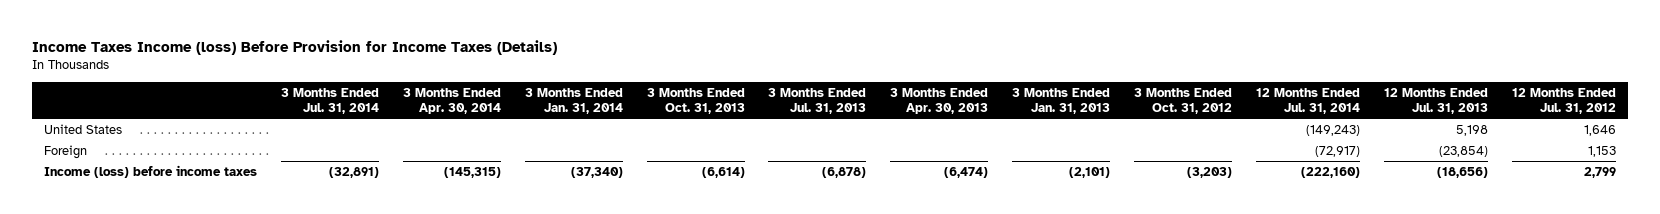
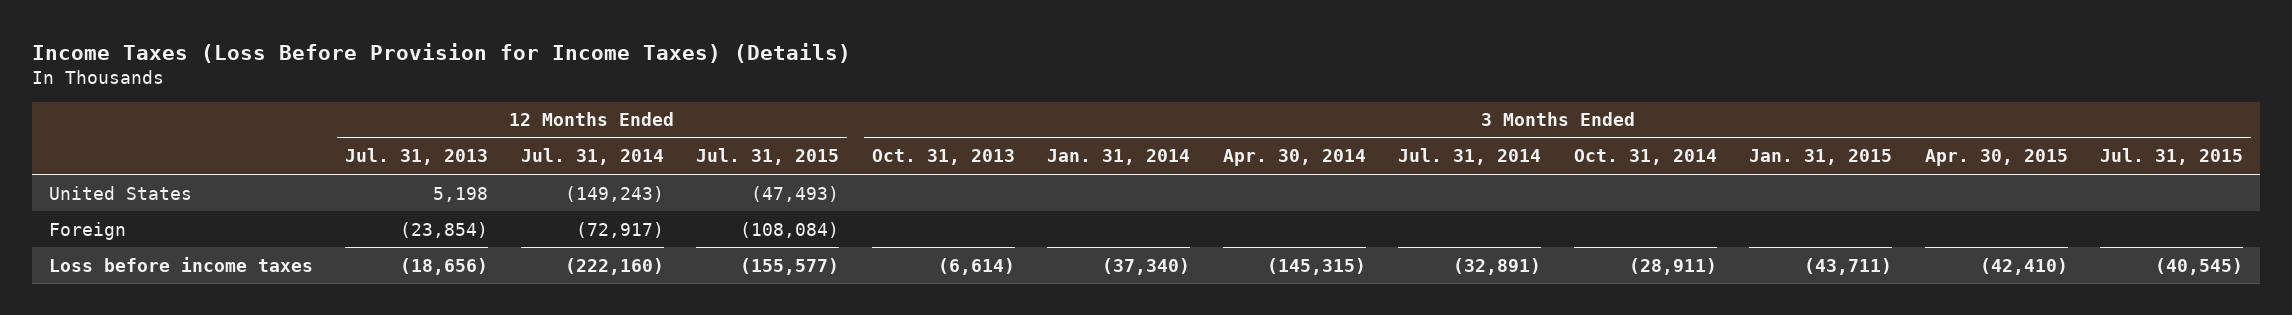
- Income Taxes Income (loss) Before Provision for Income Taxes (Details)
+ Income Taxes (Loss Before Provision for Income Taxes) (Details)
- | 3 Months Ended Jul. 31, 2014 | 3 Months Ended Apr. 30, 2014 | 3 Months Ended Jan. 31, 2014 | 3 Months Ended Oct. 31, 2013 | 3 Months Ended Jul. 31, 2013 | 3 Months Ended Apr. 30, 2013 | 3 Months Ended Jan. 31, 2013 | 3 Months Ended Oct. 31, 2012 | 12 Months Ended Jul. 31, 2014 | 12 Months Ended Jul. 31, 2013 | 12 Months Ended Jul. 31, 2012
+ | 12 Months Ended Jul. 31, 2013 | 12 Months Ended Jul. 31, 2014 | 12 Months Ended Jul. 31, 2015 | 3 Months Ended Oct. 31, 2013 | 3 Months Ended Jan. 31, 2014 | 3 Months Ended Apr. 30, 2014 | 3 Months Ended Jul. 31, 2014 | 3 Months Ended Oct. 31, 2014 | 3 Months Ended Jan. 31, 2015 | 3 Months Ended Apr. 30, 2015 | 3 Months Ended Jul. 31, 2015
- Income (loss) before income taxes | (32,891) | (145,315) | (37,340) | (6,614) | (6,878) | (6,474) | (2,101) | (3,203) | (222,160) | (18,656) | 2,799
+ Loss before income taxes | (18,656) | (222,160) | (155,577) | (6,614) | (37,340) | (145,315) | (32,891) | (28,911) | (43,711) | (42,410) | (40,545)

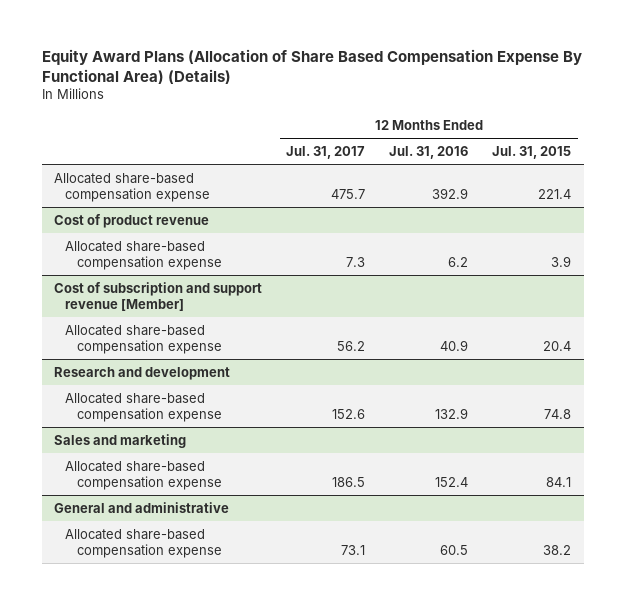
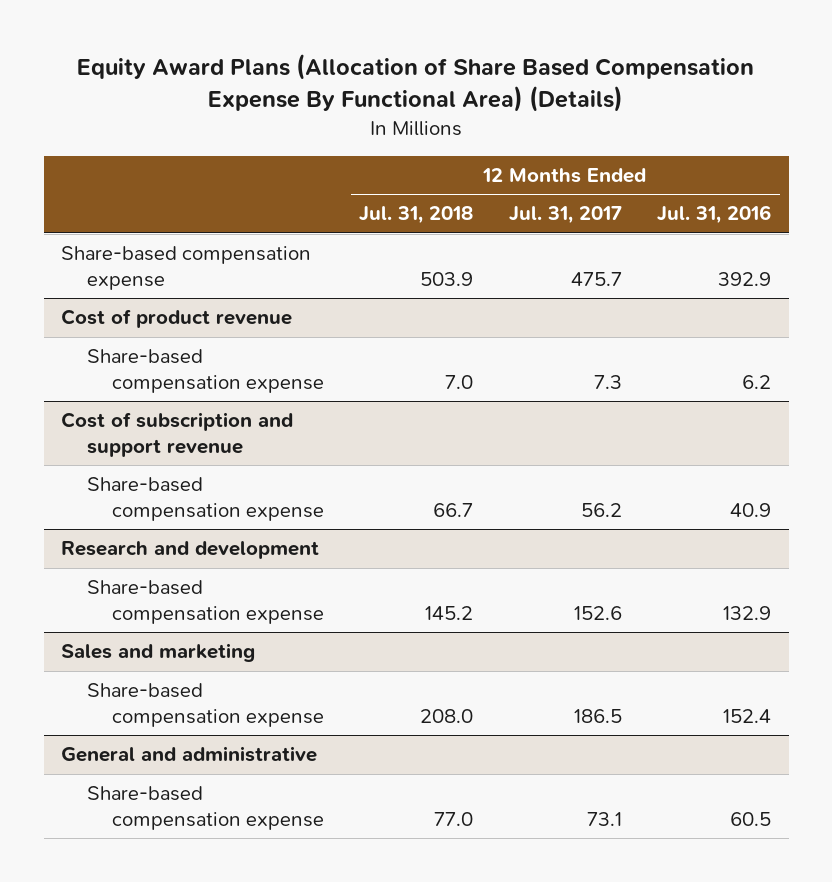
- | 12 Months Ended Jul. 31, 2017 | 12 Months Ended Jul. 31, 2016 | 12 Months Ended Jul. 31, 2015
+ | 12 Months Ended Jul. 31, 2018 | 12 Months Ended Jul. 31, 2017 | 12 Months Ended Jul. 31, 2016
- Allocated share-based compensation expense | 475.7 | 392.9 | 221.4
+ Share-based compensation expense | 503.9 | 475.7 | 392.9
@ Cost of product revenue
- Allocated share-based compensation expense | 7.3 | 6.2 | 3.9
- Cost of subscription and support revenue [Member]
- Allocated share-based compensation expense | 56.2 | 40.9 | 20.4
@ Cost of product revenue
+ Share-based compensation expense | 7.0 | 7.3 | 6.2
+ Cost of subscription and support revenue
+ Share-based compensation expense | 66.7 | 56.2 | 40.9
@ Research and development
- Allocated share-based compensation expense | 152.6 | 132.9 | 74.8
+ Share-based compensation expense | 145.2 | 152.6 | 132.9
@ Sales and marketing
- Allocated share-based compensation expense | 186.5 | 152.4 | 84.1
+ Share-based compensation expense | 208.0 | 186.5 | 152.4
@ General and administrative
- Allocated share-based compensation expense | 73.1 | 60.5 | 38.2
+ Share-based compensation expense | 77.0 | 73.1 | 60.5

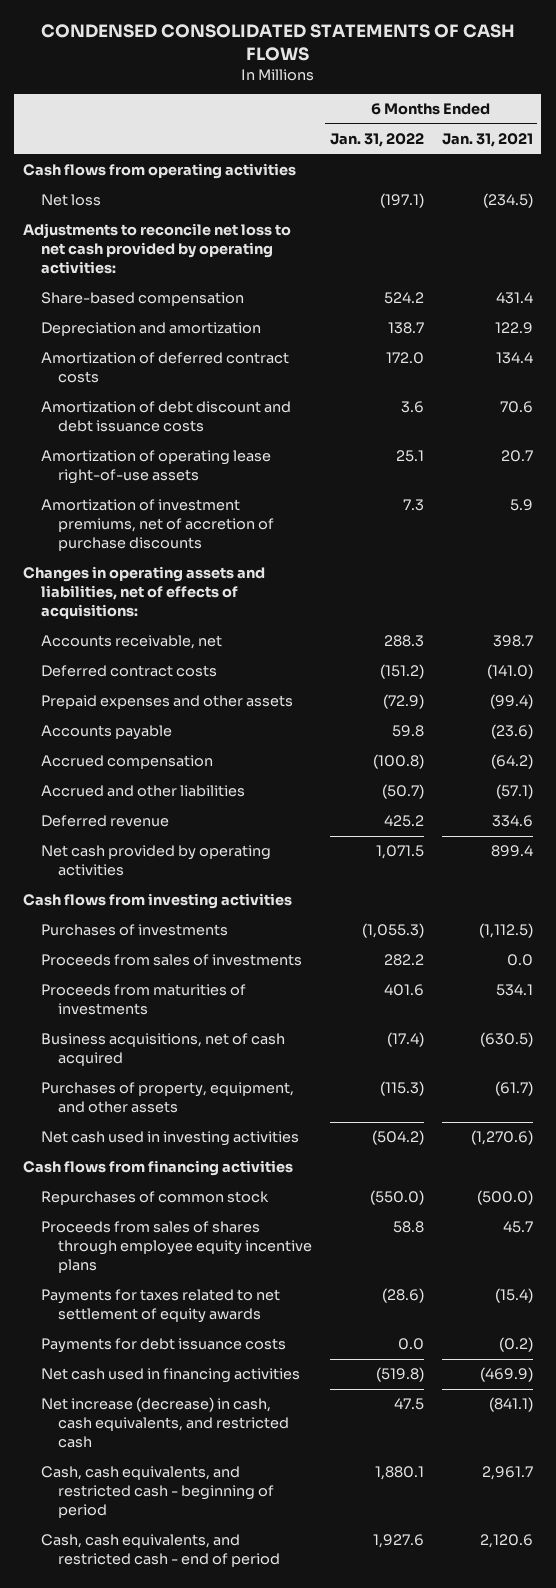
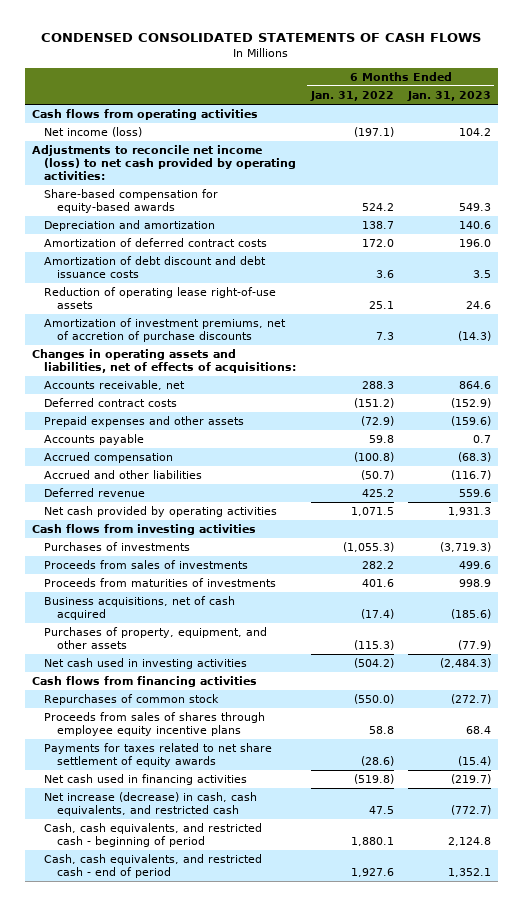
- | 6 Months Ended Jan. 31, 2022 | 6 Months Ended Jan. 31, 2021
+ | 6 Months Ended Jan. 31, 2022 | 6 Months Ended Jan. 31, 2023
- Net loss | (197.1) | (234.5)
- Adjustments to reconcile net loss to net cash provided by operating activities:
- Share-based compensation | 524.2 | 431.4
+ Net income (loss) | (197.1) | 104.2
+ Adjustments to reconcile net income (loss) to net cash provided by operating activities:
+ Share-based compensation for equity-based awards | 524.2 | 549.3
- Amortization of operating lease right-of-use assets | 25.1 | 20.7
+ Reduction of operating lease right-of-use assets | 25.1 | 24.6
- Payments for taxes related to net settlement of equity awards | (28.6) | (15.4)
- Payments for debt issuance costs | 0.0 | (0.2)
+ Payments for taxes related to net share settlement of equity awards | (28.6) | (15.4)

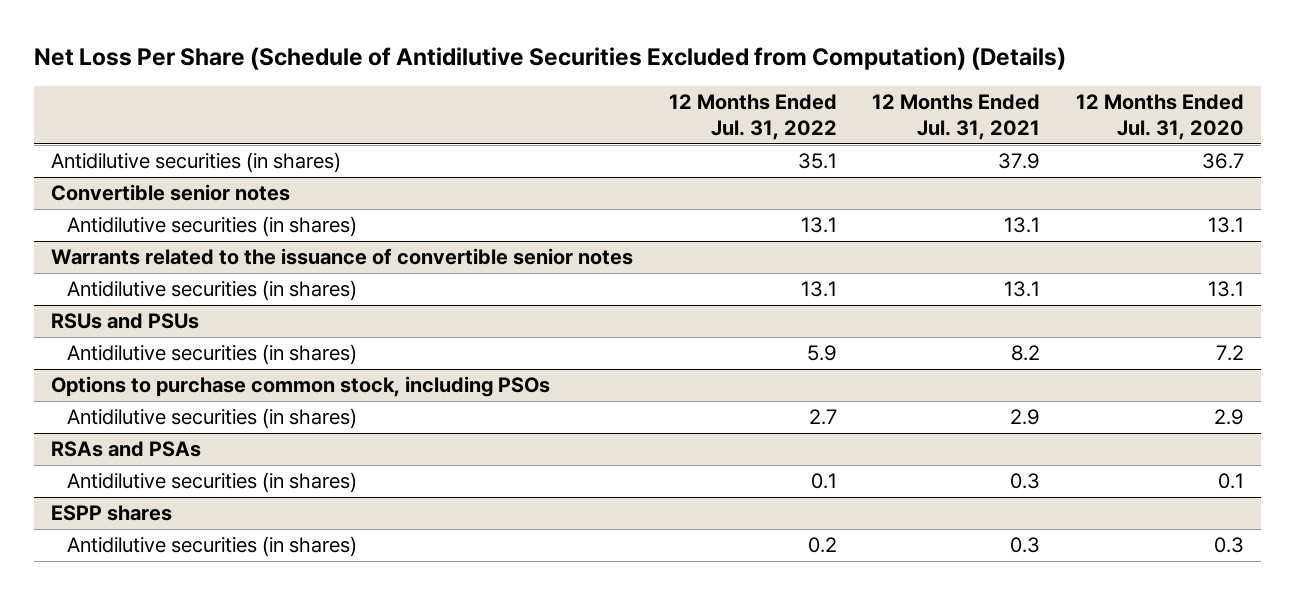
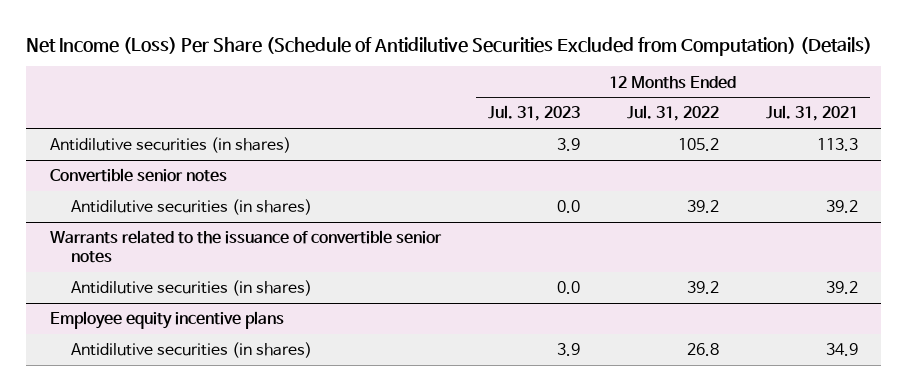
- Net Loss Per Share (Schedule of Antidilutive Securities Excluded from Computation) (Details)
+ Net Income (Loss) Per Share (Schedule of Antidilutive Securities Excluded from Computation) (Details)
- | 12 Months Ended Jul. 31, 2022 | 12 Months Ended Jul. 31, 2021 | 12 Months Ended Jul. 31, 2020
+ | 12 Months Ended Jul. 31, 2023 | 12 Months Ended Jul. 31, 2022 | 12 Months Ended Jul. 31, 2021
- Antidilutive securities (in shares) | 35.1 | 37.9 | 36.7
+ Antidilutive securities (in shares) | 3.9 | 105.2 | 113.3
@ Convertible senior notes
- Antidilutive securities (in shares) | 13.1 | 13.1 | 13.1
+ Antidilutive securities (in shares) | 0.0 | 39.2 | 39.2
@ Warrants related to the issuance of convertible senior notes
- Antidilutive securities (in shares) | 13.1 | 13.1 | 13.1
- RSUs and PSUs
- Antidilutive securities (in shares) | 5.9 | 8.2 | 7.2
- Options to purchase common stock, including PSOs
- Antidilutive securities (in shares) | 2.7 | 2.9 | 2.9
- RSAs and PSAs
- Antidilutive securities (in shares) | 0.1 | 0.3 | 0.1
- ESPP shares
- Antidilutive securities (in shares) | 0.2 | 0.3 | 0.3
@ Warrants related to the issuance of convertible senior notes
+ Antidilutive securities (in shares) | 0.0 | 39.2 | 39.2
+ Employee equity incentive plans
+ Antidilutive securities (in shares) | 3.9 | 26.8 | 34.9

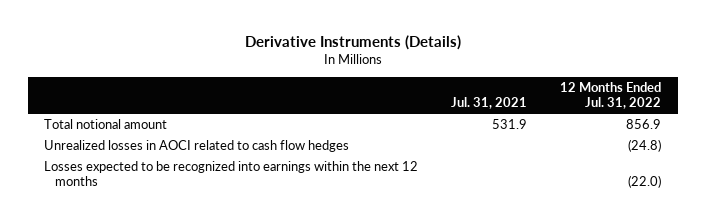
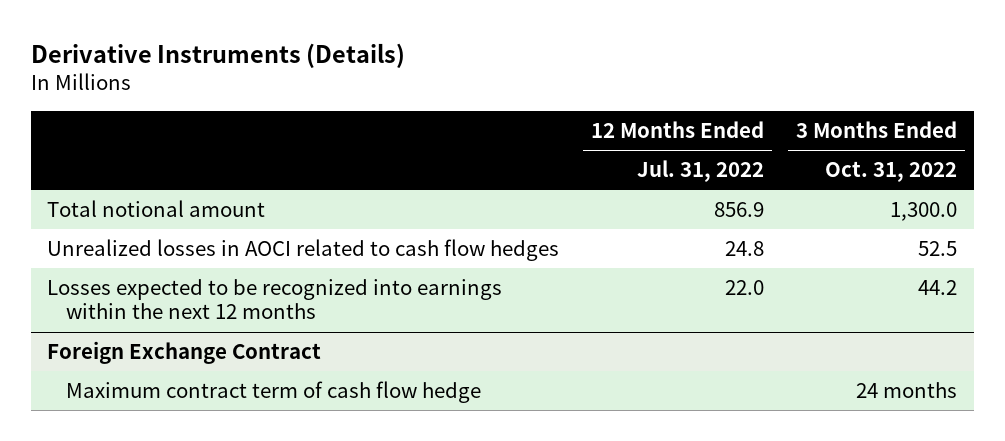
- | Jul. 31, 2021 | 12 Months Ended Jul. 31, 2022
+ | 12 Months Ended Jul. 31, 2022 | 3 Months Ended Oct. 31, 2022
- Unrealized losses in AOCI related to cash flow hedges | | (24.8)
- Losses expected to be recognized into earnings within the next 12 months | | (22.0)
+ Unrealized losses in AOCI related to cash flow hedges | 24.8 | 52.5
+ Losses expected to be recognized into earnings within the next 12 months | 22.0 | 44.2
+ Foreign Exchange Contract
+ Maximum contract term of cash flow hedge | | 24 months

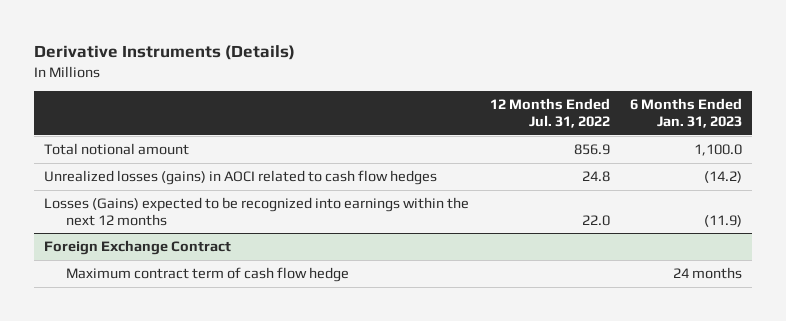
- | 12 Months Ended Jul. 31, 2022 | 3 Months Ended Oct. 31, 2022
+ | 12 Months Ended Jul. 31, 2022 | 6 Months Ended Jan. 31, 2023
- Unrealized losses in AOCI related to cash flow hedges | 24.8 | 52.5
- Losses expected to be recognized into earnings within the next 12 months | 22.0 | 44.2
+ Unrealized losses (gains) in AOCI related to cash flow hedges | 24.8 | (14.2)
+ Losses (Gains) expected to be recognized into earnings within the next 12 months | 22.0 | (11.9)

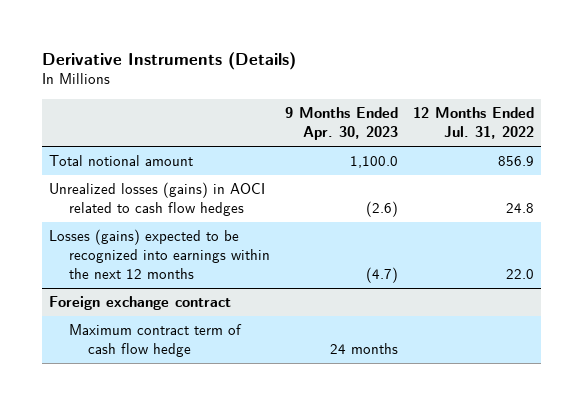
- | 12 Months Ended Jul. 31, 2022 | 6 Months Ended Jan. 31, 2023
+ | 9 Months Ended Apr. 30, 2023 | 12 Months Ended Jul. 31, 2022
- Losses (Gains) expected to be recognized into earnings within the next 12 months | 22.0 | (11.9)
- Foreign Exchange Contract
+ Losses (gains) expected to be recognized into earnings within the next 12 months | (4.7) | 22.0
+ Foreign exchange contract

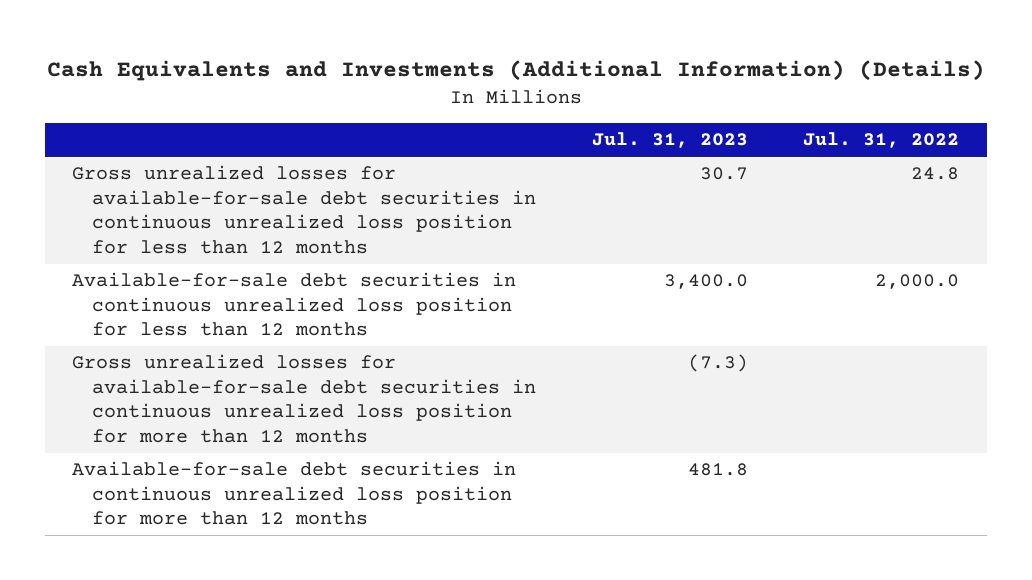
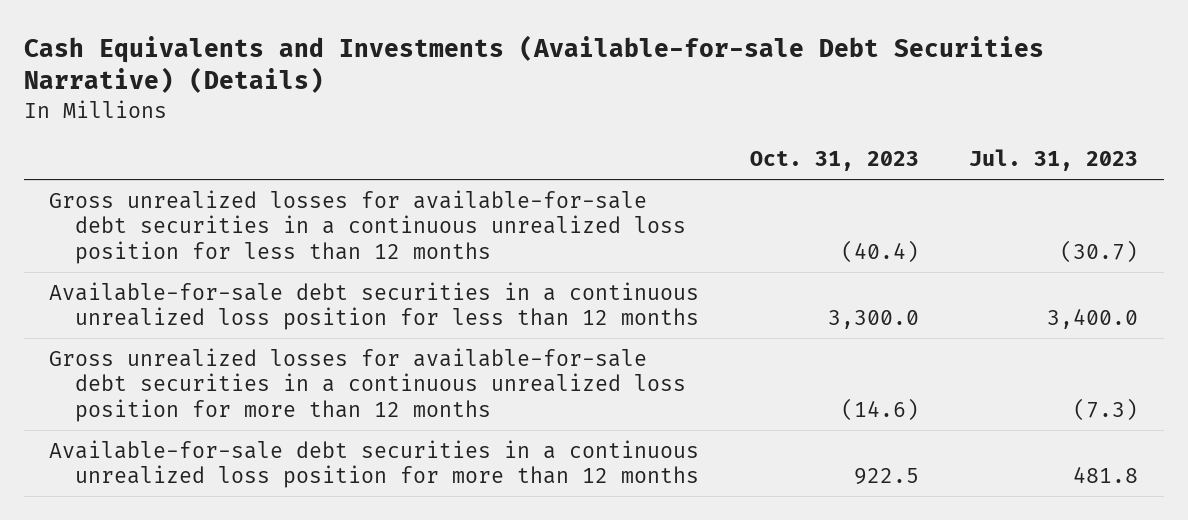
- Cash Equivalents and Investments (Additional Information) (Details)
+ Cash Equivalents and Investments (Available-for-sale Debt Securities Narrative) (Details)
- | Jul. 31, 2023 | Jul. 31, 2022
+ | Oct. 31, 2023 | Jul. 31, 2023
- Gross unrealized losses for available-for-sale debt securities in continuous unrealized loss position for less than 12 months | 30.7 | 24.8
- Available-for-sale debt securities in continuous unrealized loss position for less than 12 months | 3,400.0 | 2,000.0
- Gross unrealized losses for available-for-sale debt securities in continuous unrealized loss position for more than 12 months | (7.3) |
- Available-for-sale debt securities in continuous unrealized loss position for more than 12 months | 481.8 |
+ Gross unrealized losses for available-for-sale debt securities in a continuous unrealized loss position for less than 12 months | (40.4) | (30.7)
+ Available-for-sale debt securities in a continuous unrealized loss position for less than 12 months | 3,300.0 | 3,400.0
+ Gross unrealized losses for available-for-sale debt securities in a continuous unrealized loss position for more than 12 months | (14.6) | (7.3)
+ Available-for-sale debt securities in a continuous unrealized loss position for more than 12 months | 922.5 | 481.8

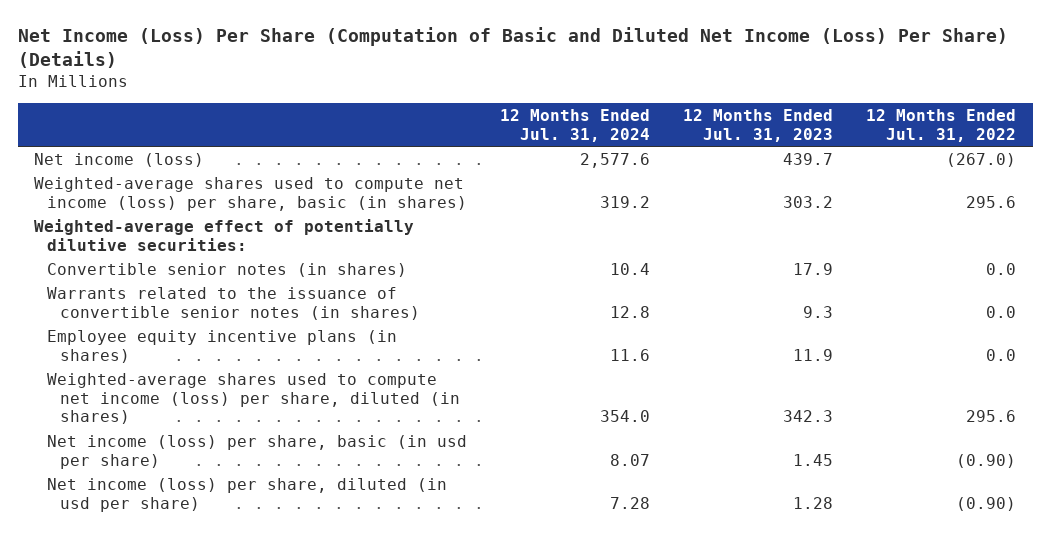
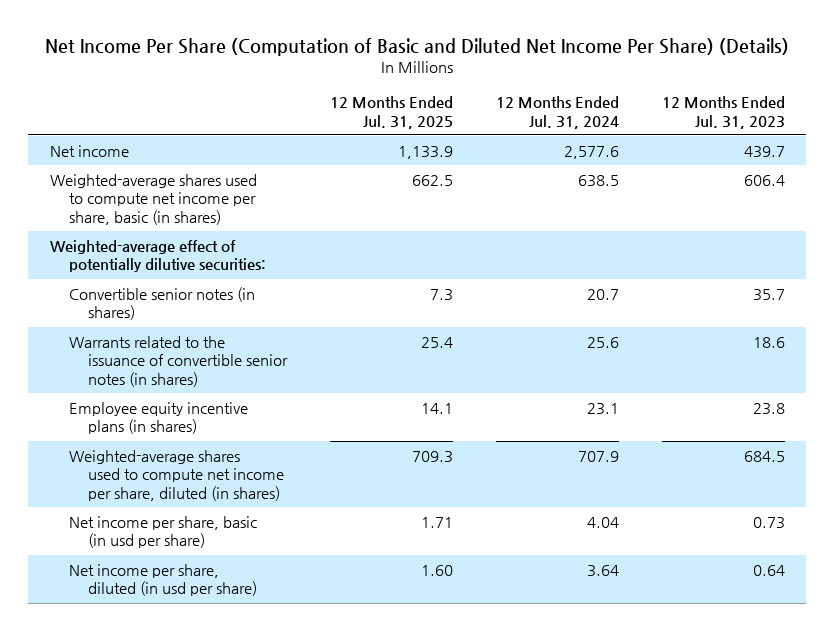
- Net Income (Loss) Per Share (Computation of Basic and Diluted Net Income (Loss) Per Share) (Details)
+ Net Income Per Share (Computation of Basic and Diluted Net Income Per Share) (Details)
- | 12 Months Ended Jul. 31, 2024 | 12 Months Ended Jul. 31, 2023 | 12 Months Ended Jul. 31, 2022
+ | 12 Months Ended Jul. 31, 2025 | 12 Months Ended Jul. 31, 2024 | 12 Months Ended Jul. 31, 2023
- Net income (loss) | 2,577.6 | 439.7 | (267.0)
- Weighted-average shares used to compute net income (loss) per share, basic (in shares) | 319.2 | 303.2 | 295.6
+ Net income | 1,133.9 | 2,577.6 | 439.7
+ Weighted-average shares used to compute net income per share, basic (in shares) | 662.5 | 638.5 | 606.4
- Convertible senior notes (in shares) | 10.4 | 17.9 | 0.0
- Warrants related to the issuance of convertible senior notes (in shares) | 12.8 | 9.3 | 0.0
- Employee equity incentive plans (in shares) | 11.6 | 11.9 | 0.0
- Weighted-average shares used to compute net income (loss) per share, diluted (in shares) | 354.0 | 342.3 | 295.6
- Net income (loss) per share, basic (in usd per share) | 8.07 | 1.45 | (0.90)
- Net income (loss) per share, diluted (in usd per share) | 7.28 | 1.28 | (0.90)
+ Convertible senior notes (in shares) | 7.3 | 20.7 | 35.7
+ Warrants related to the issuance of convertible senior notes (in shares) | 25.4 | 25.6 | 18.6
+ Employee equity incentive plans (in shares) | 14.1 | 23.1 | 23.8
+ Weighted-average shares used to compute net income per share, diluted (in shares) | 709.3 | 707.9 | 684.5
+ Net income per share, basic (in usd per share) | 1.71 | 4.04 | 0.73
+ Net income per share, diluted (in usd per share) | 1.60 | 3.64 | 0.64

